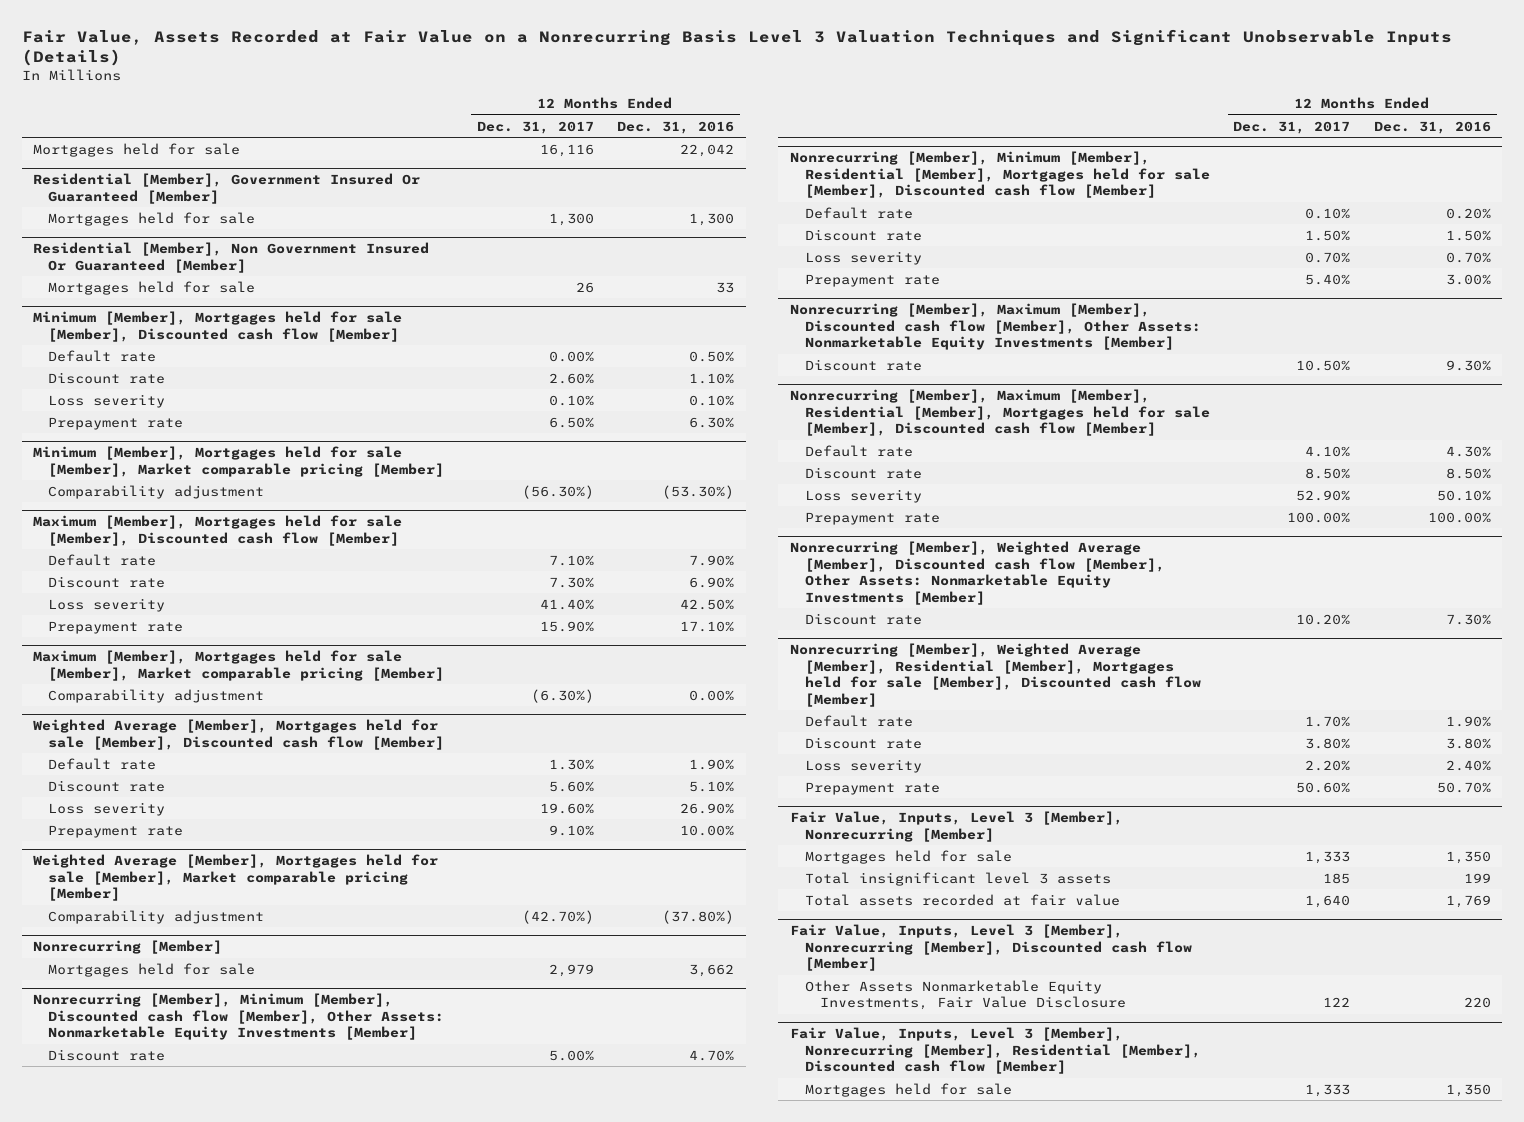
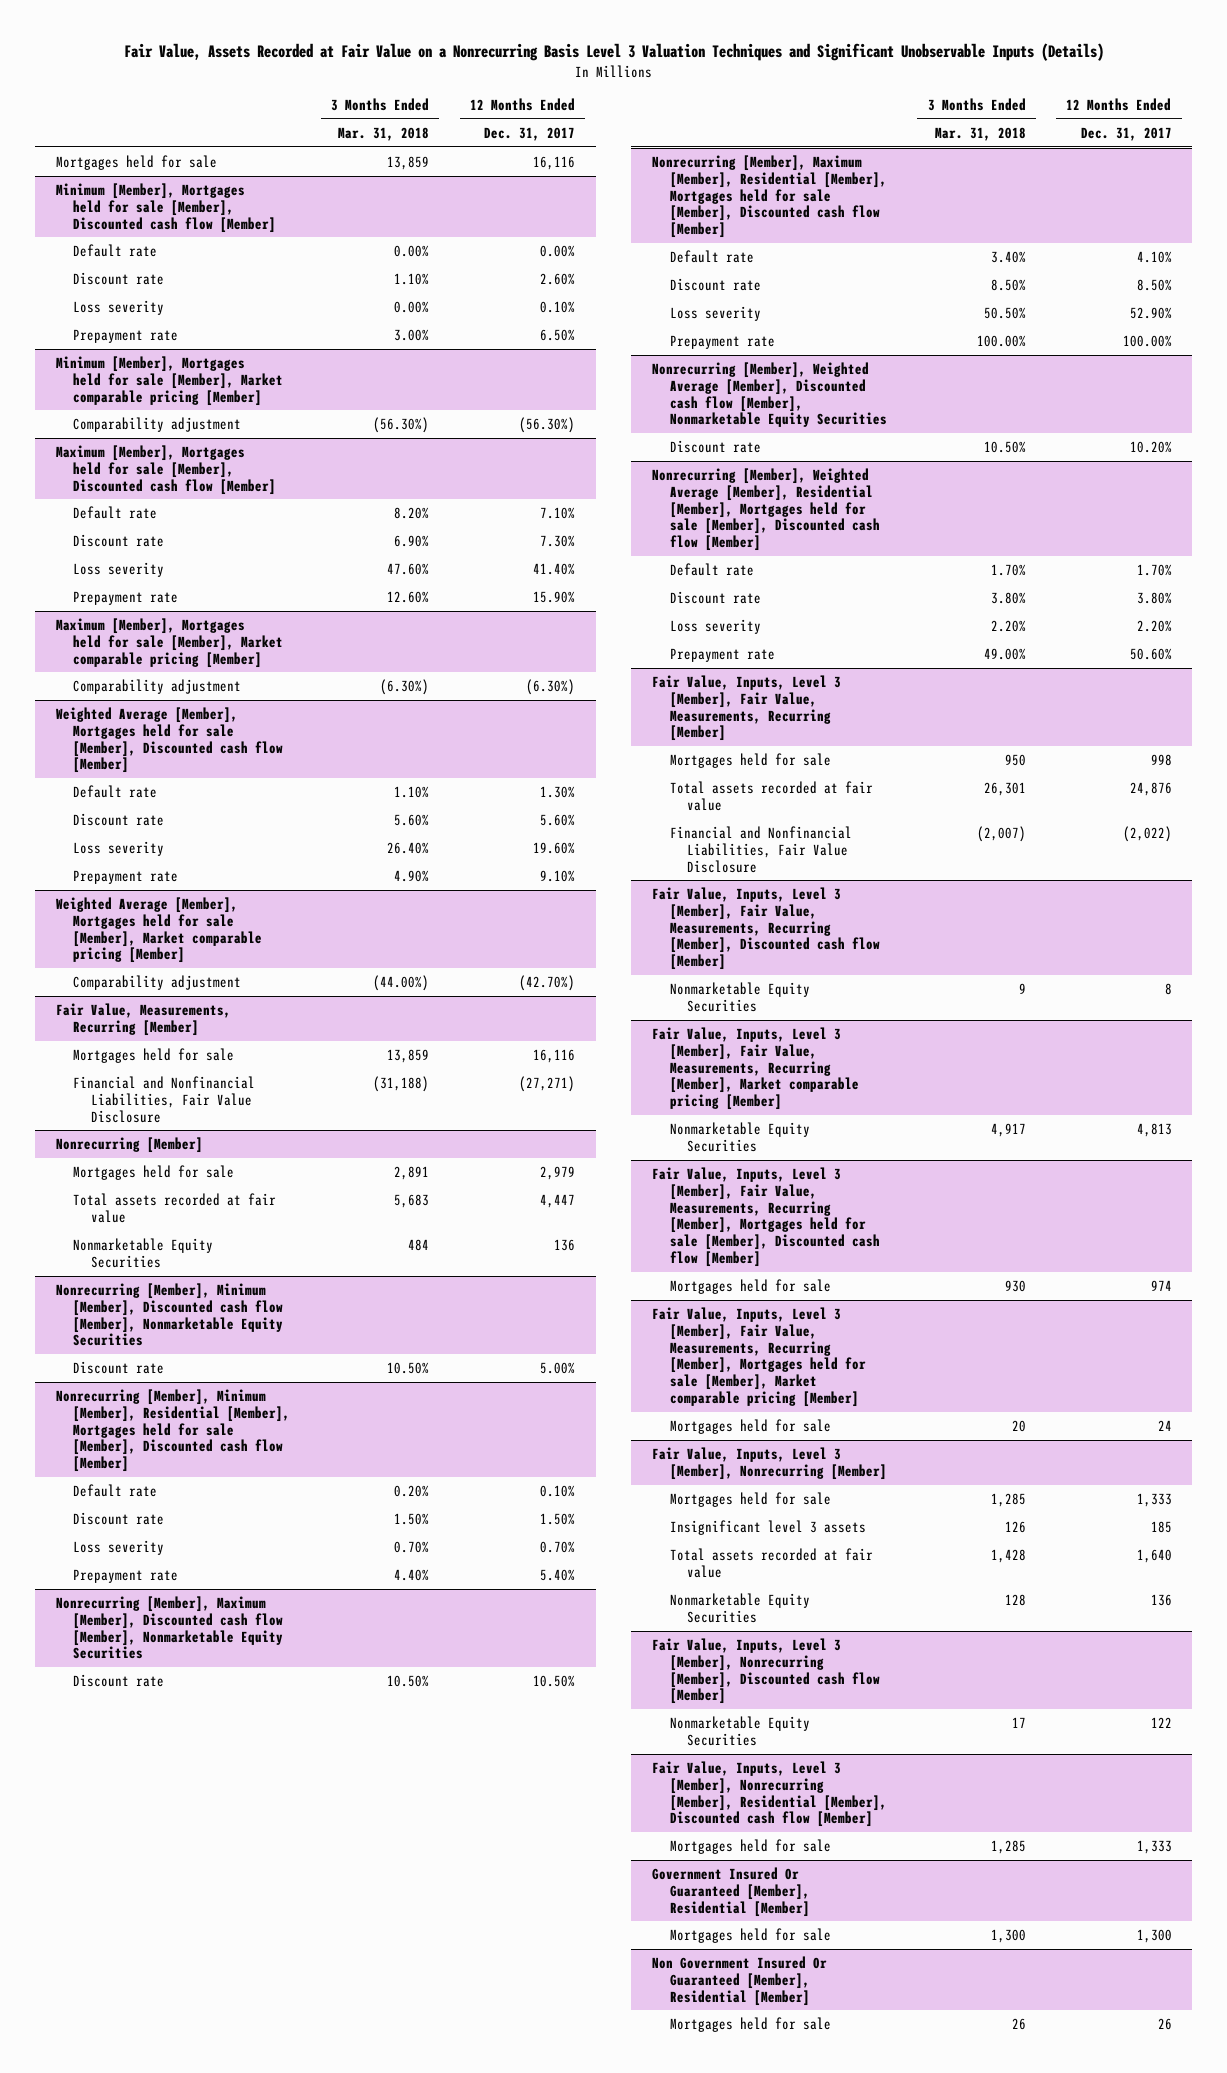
- | 12 Months Ended Dec. 31, 2017 | 12 Months Ended Dec. 31, 2016
+ | 3 Months Ended Mar. 31, 2018 | 12 Months Ended Dec. 31, 2017
- Residential [Member], Government Insured Or Guaranteed [Member]
- Mortgages held for sale | 1,300 | 1,300
- Residential [Member], Non Government Insured Or Guaranteed [Member]
- Mortgages held for sale | 26 | 33
+ Fair Value, Measurements, Recurring [Member]
+ Mortgages held for sale | 13,859 | 16,116
+ Financial and Nonfinancial Liabilities, Fair Value Disclosure | (31,188) | (27,271)
- Nonrecurring [Member], Minimum [Member], Discounted cash flow [Member], Other Assets: Nonmarketable Equity Investments [Member]
@ Nonrecurring [Member]
+ Total assets recorded at fair value | 5,683 | 4,447
+ Nonmarketable Equity Securities | 484 | 136
+ Nonrecurring [Member], Minimum [Member], Discounted cash flow [Member], Nonmarketable Equity Securities
- Nonrecurring [Member], Maximum [Member], Discounted cash flow [Member], Other Assets: Nonmarketable Equity Investments [Member]
+ Nonrecurring [Member], Maximum [Member], Discounted cash flow [Member], Nonmarketable Equity Securities
- Nonrecurring [Member], Weighted Average [Member], Discounted cash flow [Member], Other Assets: Nonmarketable Equity Investments [Member]
+ Nonrecurring [Member], Weighted Average [Member], Discounted cash flow [Member], Nonmarketable Equity Securities
+ Fair Value, Inputs, Level 3 [Member], Fair Value, Measurements, Recurring [Member]
+ Mortgages held for sale | 950 | 998
+ Total assets recorded at fair value | 26,301 | 24,876
+ Financial and Nonfinancial Liabilities, Fair Value Disclosure | (2,007) | (2,022)
+ Fair Value, Inputs, Level 3 [Member], Fair Value, Measurements, Recurring [Member], Discounted cash flow [Member]
+ Nonmarketable Equity Securities | 9 | 8
+ Fair Value, Inputs, Level 3 [Member], Fair Value, Measurements, Recurring [Member], Market comparable pricing [Member]
+ Nonmarketable Equity Securities | 4,917 | 4,813
+ Fair Value, Inputs, Level 3 [Member], Fair Value, Measurements, Recurring [Member], Mortgages held for sale [Member], Discounted cash flow [Member]
+ Mortgages held for sale | 930 | 974
+ Fair Value, Inputs, Level 3 [Member], Fair Value, Measurements, Recurring [Member], Mortgages held for sale [Member], Market comparable pricing [Member]
+ Mortgages held for sale | 20 | 24
@ Fair Value, Inputs, Level 3 [Member], Nonrecurring [Member]
- Total insignificant level 3 assets | 185 | 199
+ Insignificant level 3 assets | 126 | 185
+ Nonmarketable Equity Securities | 128 | 136
@ Fair Value, Inputs, Level 3 [Member], Nonrecurring [Member], Discounted cash flow [Member]
- Other Assets Nonmarketable Equity Investments, Fair Value Disclosure | 122 | 220
+ Nonmarketable Equity Securities | 17 | 122
+ Government Insured Or Guaranteed [Member], Residential [Member]
+ Mortgages held for sale | 1,300 | 1,300
+ Non Government Insured Or Guaranteed [Member], Residential [Member]
+ Mortgages held for sale | 26 | 26

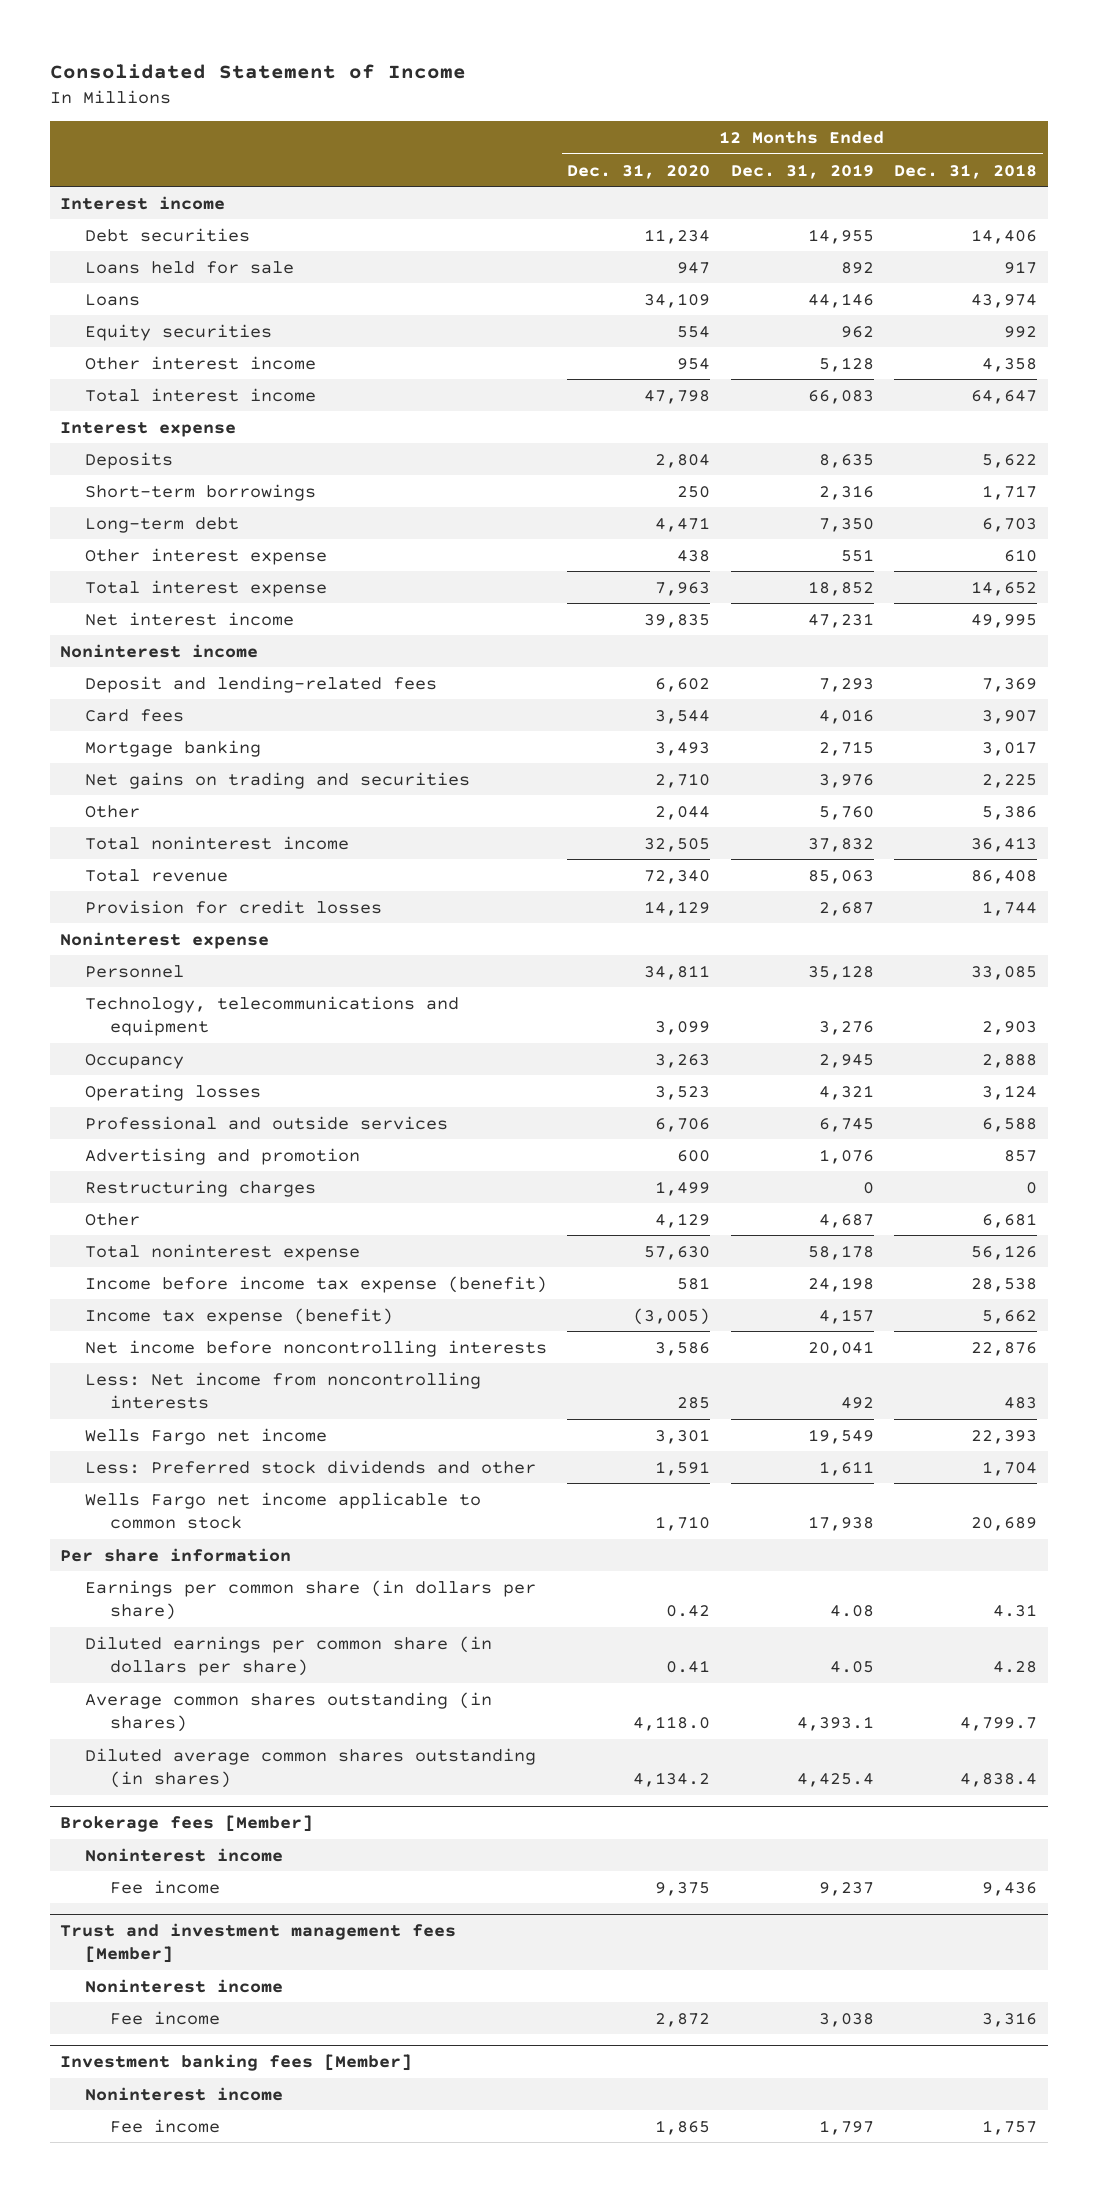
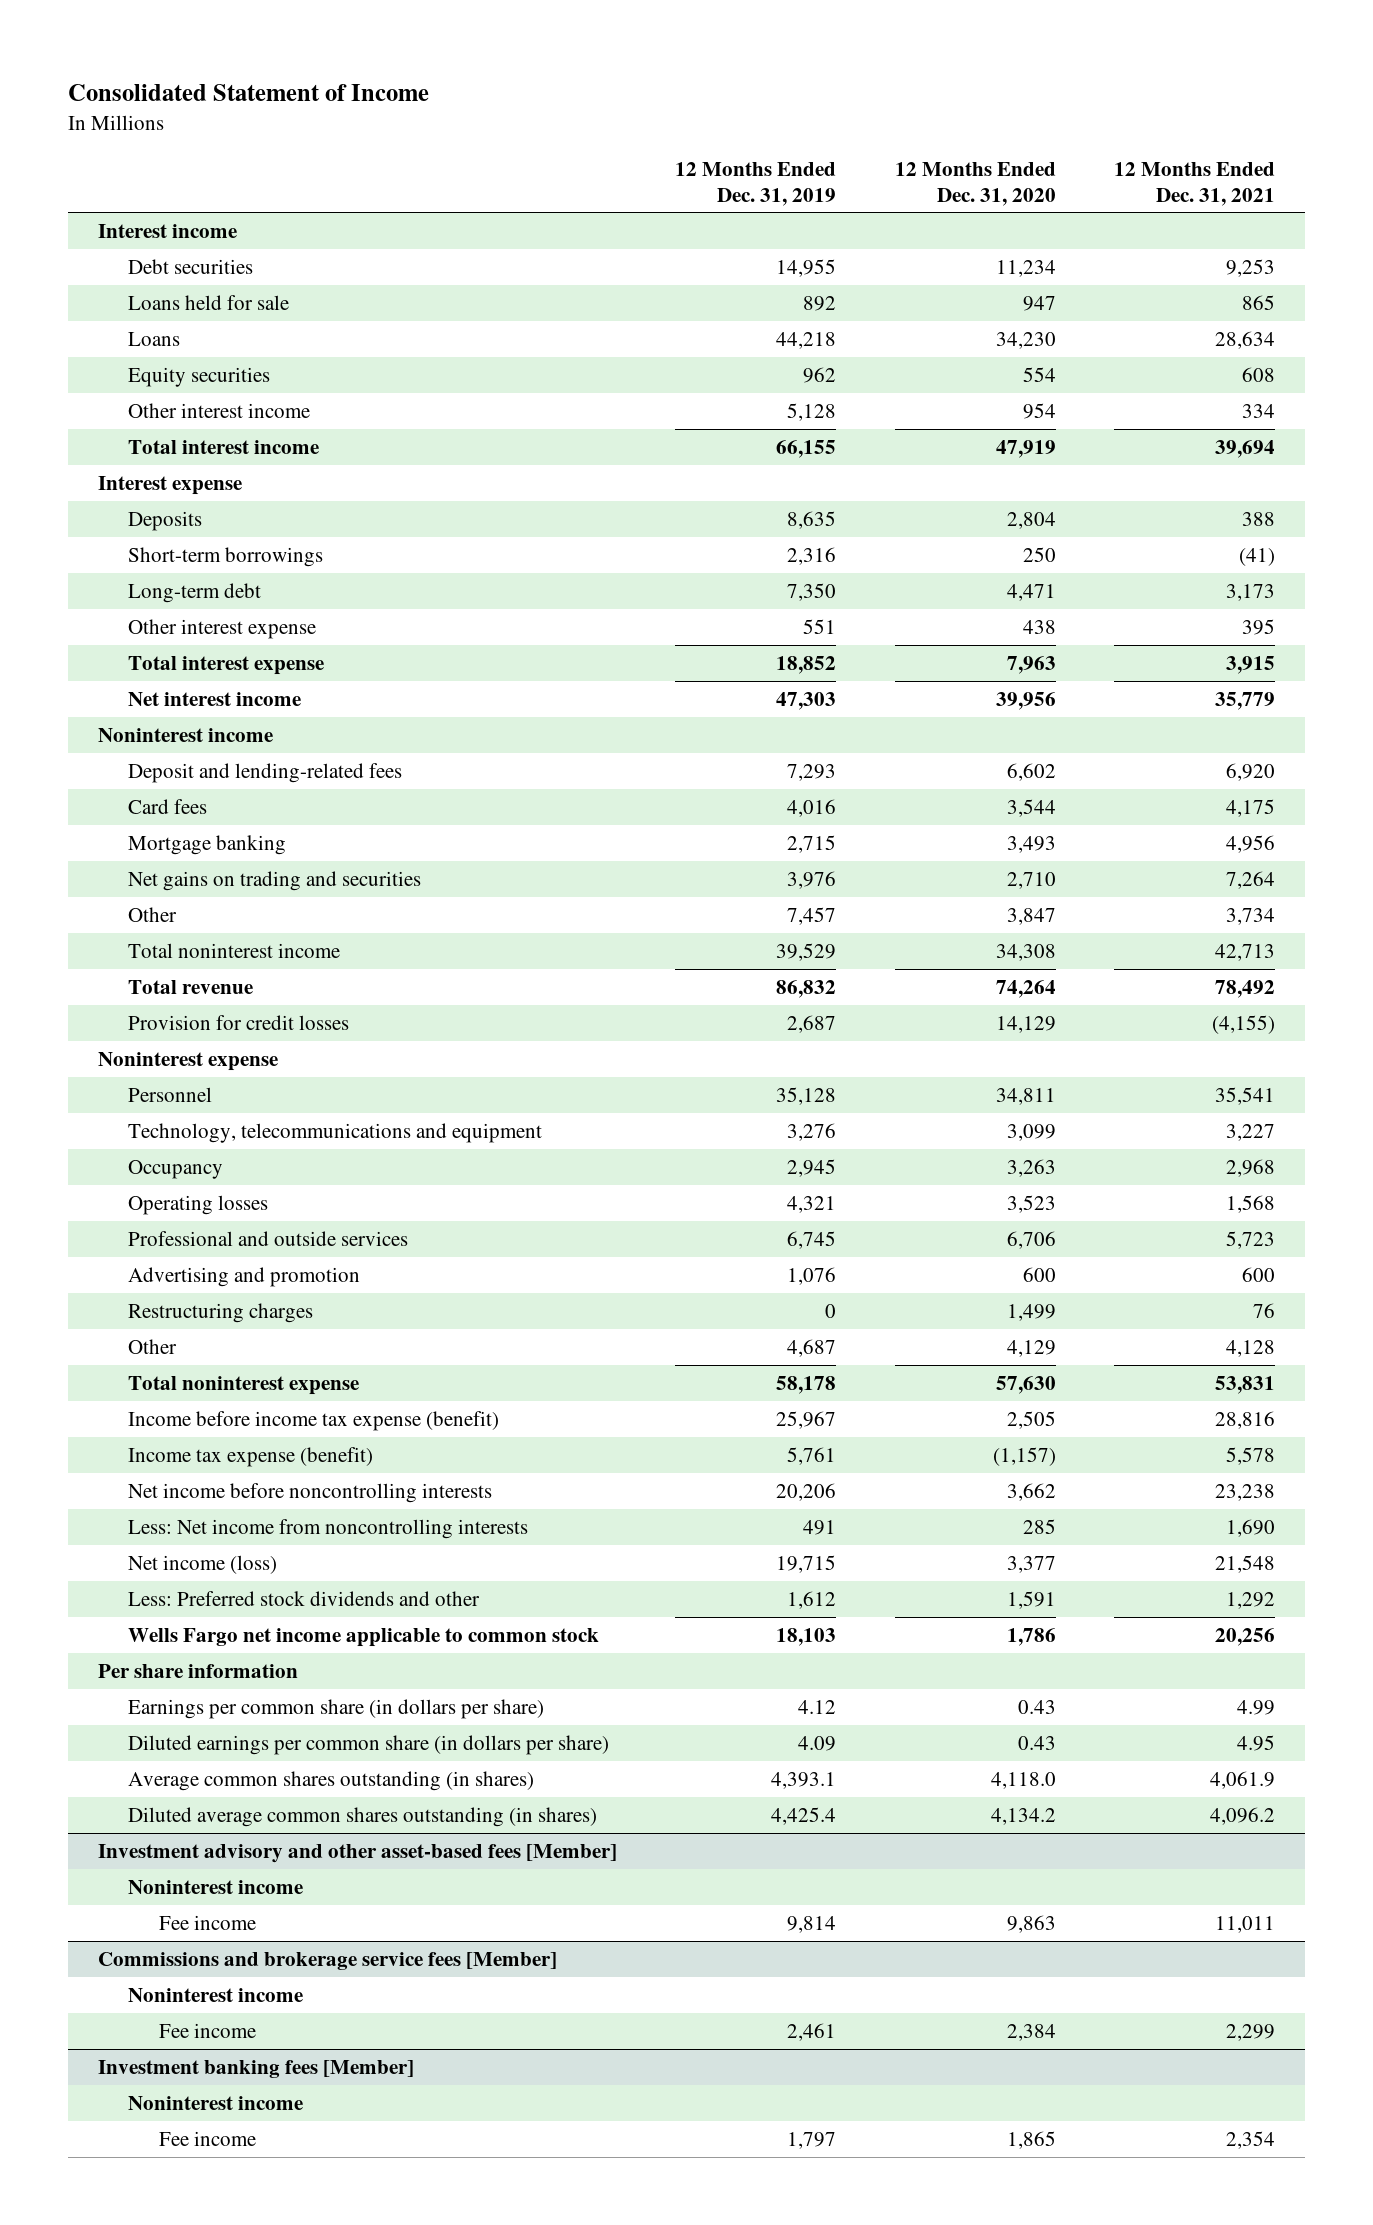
- | 12 Months Ended Dec. 31, 2020 | 12 Months Ended Dec. 31, 2019 | 12 Months Ended Dec. 31, 2018
+ | 12 Months Ended Dec. 31, 2019 | 12 Months Ended Dec. 31, 2020 | 12 Months Ended Dec. 31, 2021
- Loans | 34,109 | 44,146 | 43,974
+ Loans | 44,218 | 34,230 | 28,634
- Total interest income | 47,798 | 66,083 | 64,647
+ Total interest income | 66,155 | 47,919 | 39,694
- Net interest income | 39,835 | 47,231 | 49,995
+ Net interest income | 47,303 | 39,956 | 35,779
- Other | 2,044 | 5,760 | 5,386
- Total noninterest income | 32,505 | 37,832 | 36,413
- Total revenue | 72,340 | 85,063 | 86,408
+ Other | 7,457 | 3,847 | 3,734
+ Total noninterest income | 39,529 | 34,308 | 42,713
+ Total revenue | 86,832 | 74,264 | 78,492
- Income before income tax expense (benefit) | 581 | 24,198 | 28,538
- Income tax expense (benefit) | (3,005) | 4,157 | 5,662
- Net income before noncontrolling interests | 3,586 | 20,041 | 22,876
- Less: Net income from noncontrolling interests | 285 | 492 | 483
- Wells Fargo net income | 3,301 | 19,549 | 22,393
- Less: Preferred stock dividends and other | 1,591 | 1,611 | 1,704
- Wells Fargo net income applicable to common stock | 1,710 | 17,938 | 20,689
+ Income before income tax expense (benefit) | 25,967 | 2,505 | 28,816
+ Income tax expense (benefit) | 5,761 | (1,157) | 5,578
+ Net income before noncontrolling interests | 20,206 | 3,662 | 23,238
+ Less: Net income from noncontrolling interests | 491 | 285 | 1,690
+ Net income (loss) | 19,715 | 3,377 | 21,548
+ Less: Preferred stock dividends and other | 1,612 | 1,591 | 1,292
+ Wells Fargo net income applicable to common stock | 18,103 | 1,786 | 20,256
- Earnings per common share (in dollars per share) | 0.42 | 4.08 | 4.31
- Diluted earnings per common share (in dollars per share) | 0.41 | 4.05 | 4.28
+ Earnings per common share (in dollars per share) | 4.12 | 0.43 | 4.99
+ Diluted earnings per common share (in dollars per share) | 4.09 | 0.43 | 4.95
- Brokerage fees [Member]
+ Investment advisory and other asset-based fees [Member]
- Fee income | 9,375 | 9,237 | 9,436
- Trust and investment management fees [Member]
+ Fee income | 9,814 | 9,863 | 11,011
+ Commissions and brokerage service fees [Member]
- Fee income | 2,872 | 3,038 | 3,316
+ Fee income | 2,461 | 2,384 | 2,299

